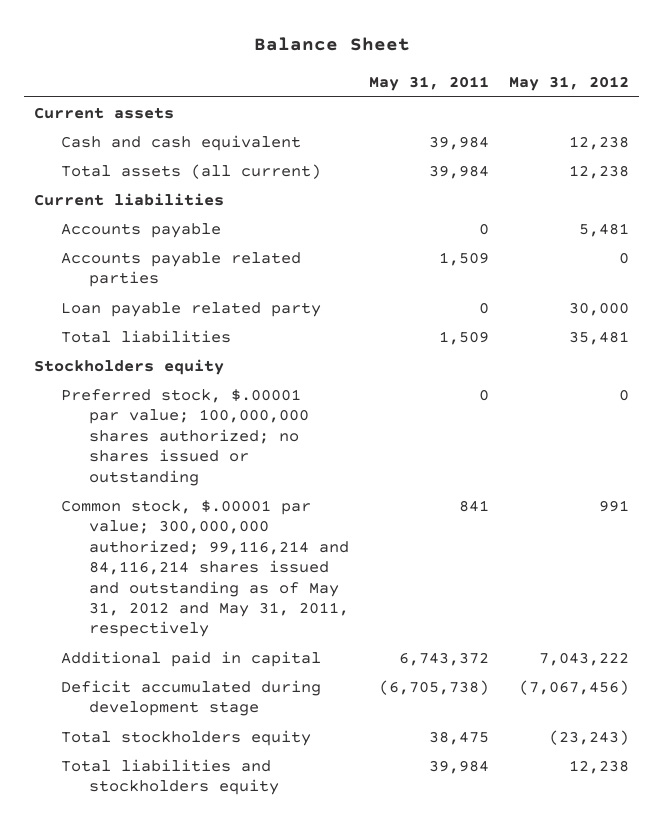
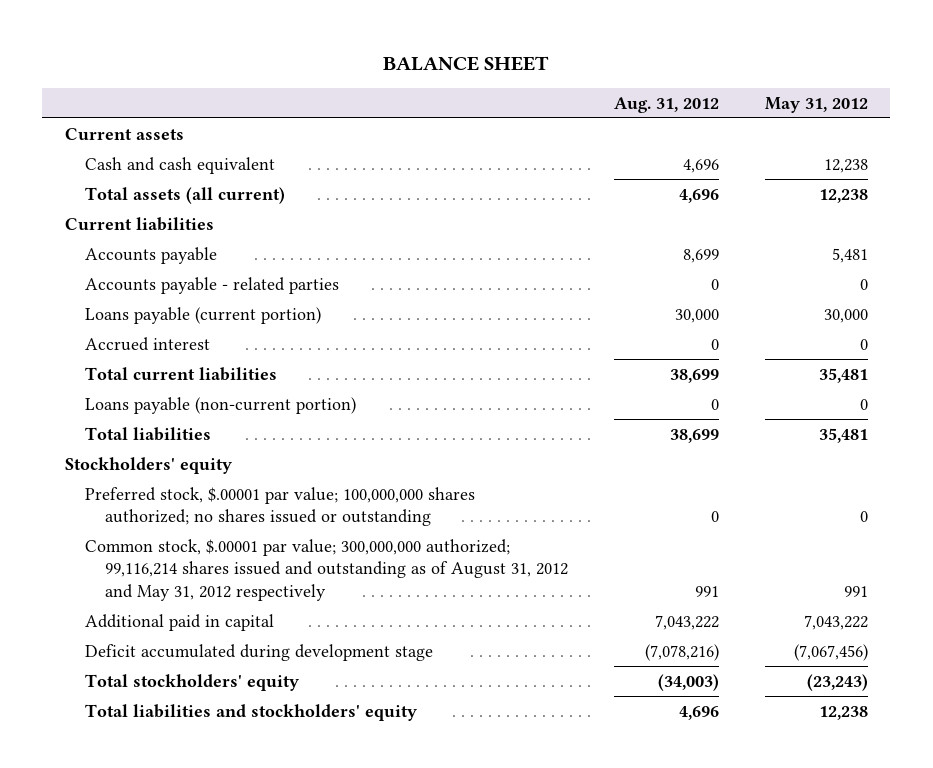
- Balance Sheet
+ BALANCE SHEET
- | May 31, 2011 | May 31, 2012
+ | Aug. 31, 2012 | May 31, 2012
- Accounts payable related parties | 1,509 | 0
- Loan payable related party | 0 | 30,000
+ Accounts payable - related parties | 0 | 0
+ Loans payable (current portion) | 30,000 | 30,000
+ Accrued interest | 0 | 0
+ Total current liabilities | 38,699 | 35,481
+ Loans payable (non-current portion) | 0 | 0
- Stockholders equity
+ Stockholders' equity
- Common stock, $.00001 par value; 300,000,000 authorized; 99,116,214 and 84,116,214 shares issued and outstanding as of May 31, 2012 and May 31, 2011, respectively | 841 | 991
+ Common stock, $.00001 par value; 300,000,000 authorized; 99,116,214 shares issued and outstanding as of August 31, 2012 and May 31, 2012 respectively | 991 | 991
- Total stockholders equity | 38,475 | (23,243)
- Total liabilities and stockholders equity | 39,984 | 12,238
+ Total stockholders' equity | (34,003) | (23,243)
+ Total liabilities and stockholders' equity | 4,696 | 12,238

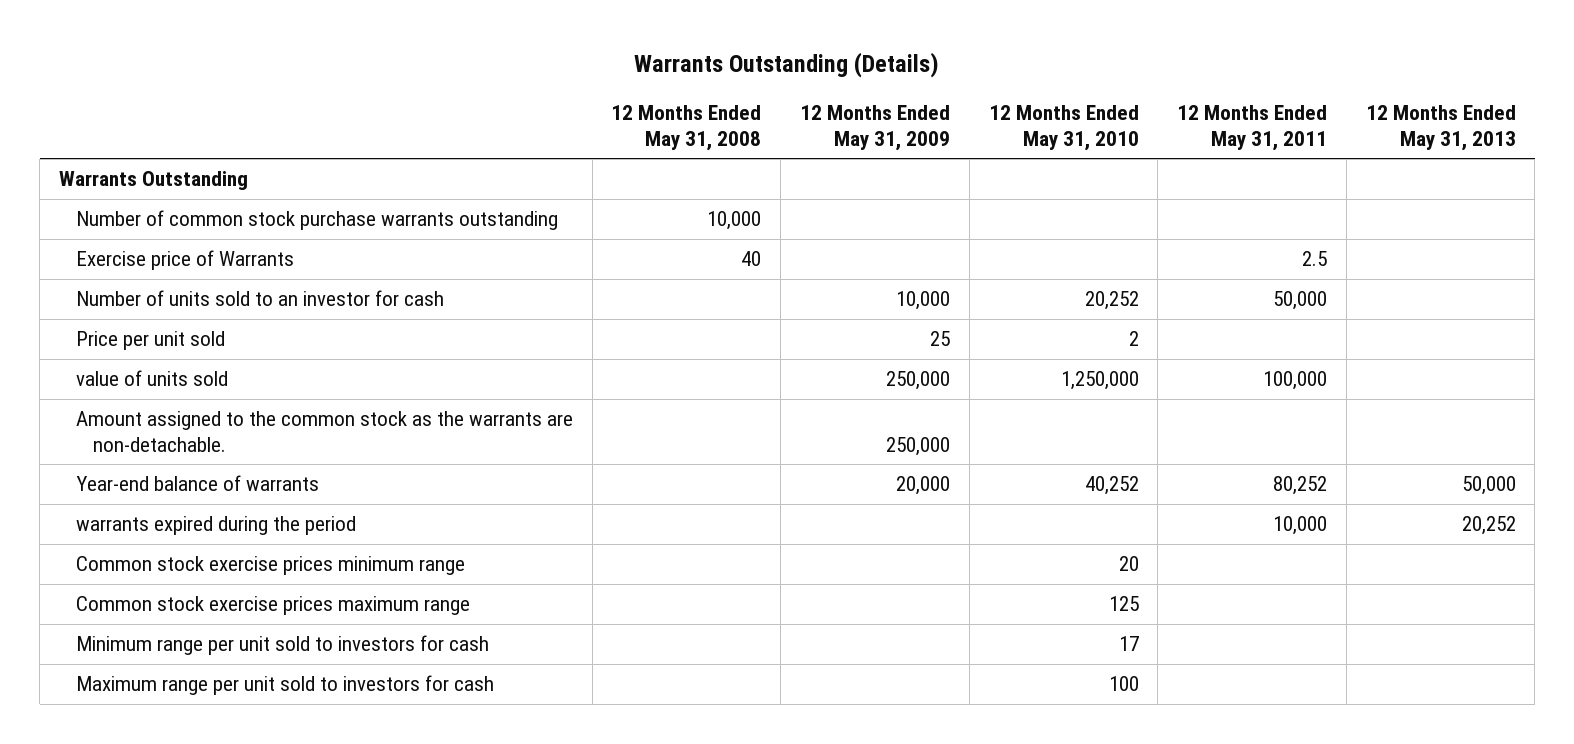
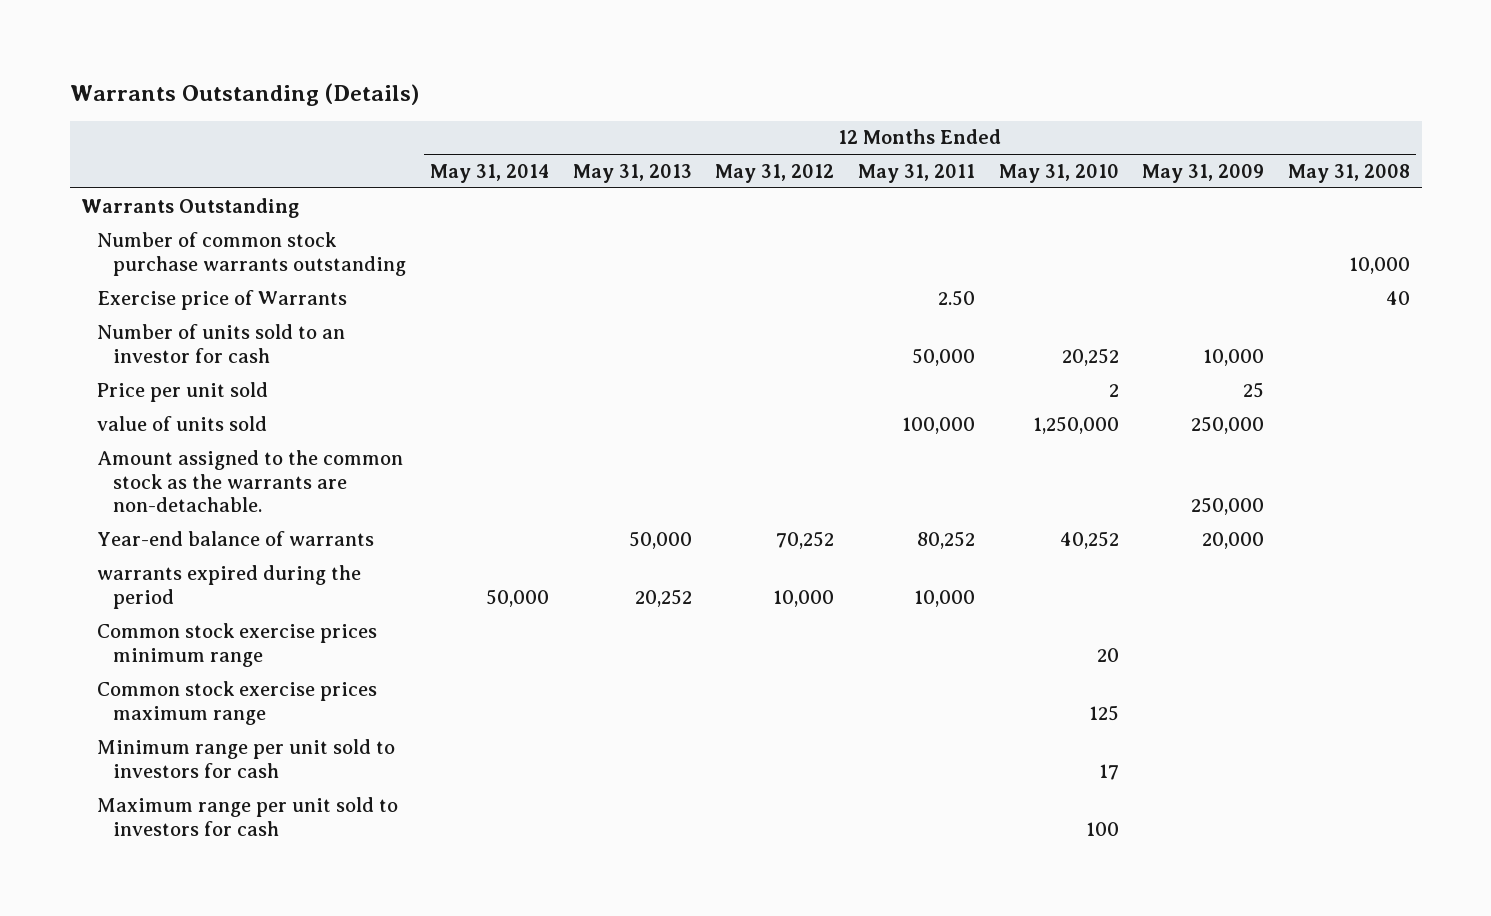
- | 12 Months Ended May 31, 2008 | 12 Months Ended May 31, 2009 | 12 Months Ended May 31, 2010 | 12 Months Ended May 31, 2011 | 12 Months Ended May 31, 2013
+ | 12 Months Ended May 31, 2014 | 12 Months Ended May 31, 2013 | 12 Months Ended May 31, 2012 | 12 Months Ended May 31, 2011 | 12 Months Ended May 31, 2010 | 12 Months Ended May 31, 2009 | 12 Months Ended May 31, 2008
- Exercise price of Warrants | 40 | | | 2.5 |
+ Exercise price of Warrants | | | | 2.50 | | | 40

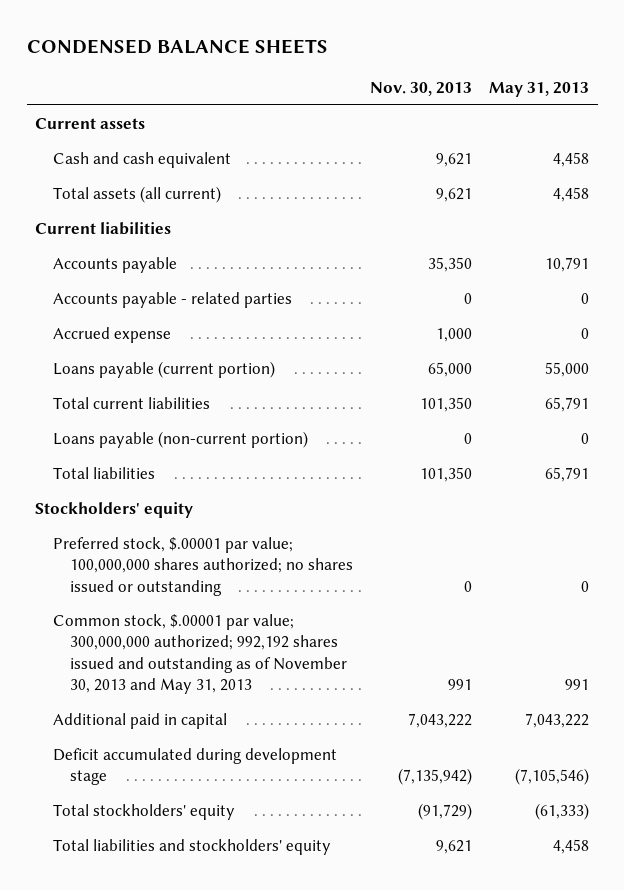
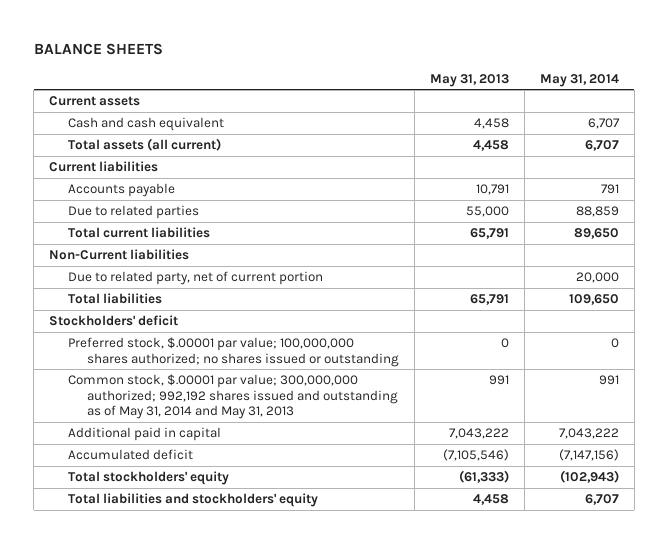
- CONDENSED BALANCE SHEETS
+ BALANCE SHEETS
- | Nov. 30, 2013 | May 31, 2013
+ | May 31, 2013 | May 31, 2014
- Accounts payable - related parties | 0 | 0
- Accrued expense | 1,000 | 0
- Loans payable (current portion) | 65,000 | 55,000
+ Due to related parties | 55,000 | 88,859
- Loans payable (non-current portion) | 0 | 0
+ Non-Current liabilities
+ Due to related party, net of current portion | | 20,000
- Stockholders' equity
+ Stockholders' deficit
- Common stock, $.00001 par value; 300,000,000 authorized; 992,192 shares issued and outstanding as of November 30, 2013 and May 31, 2013 | 991 | 991
+ Common stock, $.00001 par value; 300,000,000 authorized; 992,192 shares issued and outstanding as of May 31, 2014 and May 31, 2013 | 991 | 991
- Deficit accumulated during development stage | (7,135,942) | (7,105,546)
+ Accumulated deficit | (7,105,546) | (7,147,156)

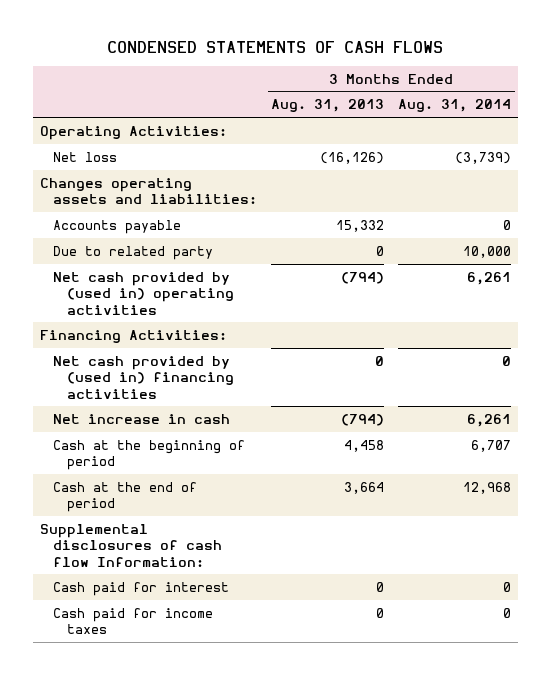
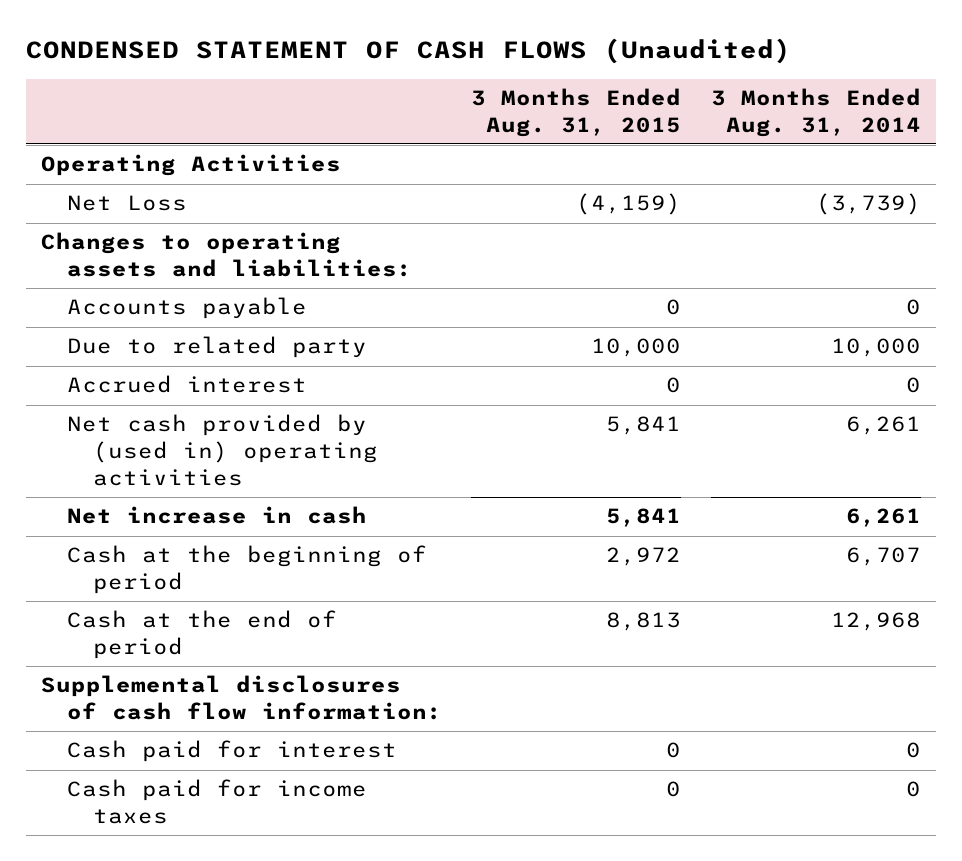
- CONDENSED STATEMENTS OF CASH FLOWS
+ CONDENSED STATEMENT OF CASH FLOWS (Unaudited)
- | 3 Months Ended Aug. 31, 2013 | 3 Months Ended Aug. 31, 2014
+ | 3 Months Ended Aug. 31, 2015 | 3 Months Ended Aug. 31, 2014
- Operating Activities:
- Net loss | (16,126) | (3,739)
- Changes operating assets and liabilities:
+ Operating Activities
+ Net Loss | (4,159) | (3,739)
+ Changes to operating assets and liabilities:
+ Accrued interest | 0 | 0
- Financing Activities:
- Net cash provided by (used in) financing activities | 0 | 0
- Supplemental disclosures of cash flow Information:
+ Supplemental disclosures of cash flow information:

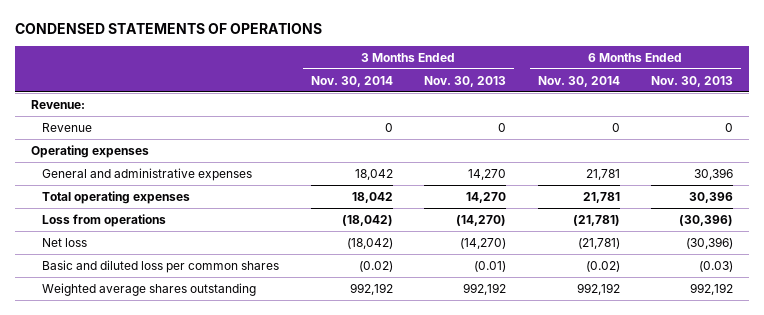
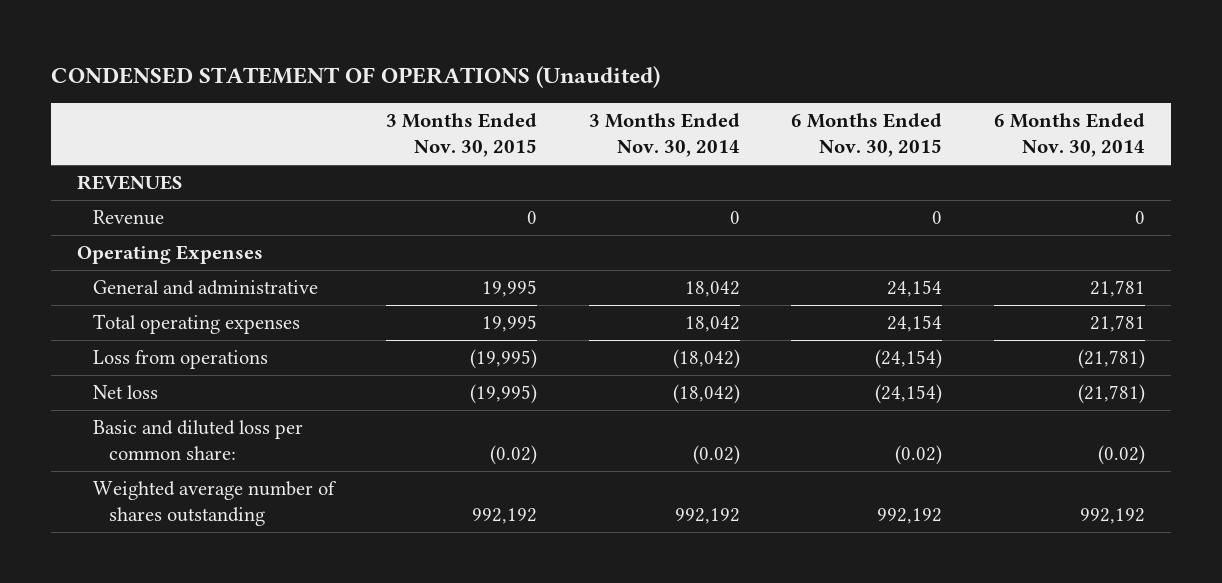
- CONDENSED STATEMENTS OF OPERATIONS
+ CONDENSED STATEMENT OF OPERATIONS (Unaudited)
- | 3 Months Ended Nov. 30, 2014 | 3 Months Ended Nov. 30, 2013 | 6 Months Ended Nov. 30, 2014 | 6 Months Ended Nov. 30, 2013
+ | 3 Months Ended Nov. 30, 2015 | 3 Months Ended Nov. 30, 2014 | 6 Months Ended Nov. 30, 2015 | 6 Months Ended Nov. 30, 2014
- Revenue:
+ REVENUES
- Operating expenses
- General and administrative expenses | 18,042 | 14,270 | 21,781 | 30,396
+ Operating Expenses
+ General and administrative | 19,995 | 18,042 | 24,154 | 21,781
- Basic and diluted loss per common shares | (0.02) | (0.01) | (0.02) | (0.03)
- Weighted average shares outstanding | 992,192 | 992,192 | 992,192 | 992,192
+ Basic and diluted loss per common share: | (0.02) | (0.02) | (0.02) | (0.02)
+ Weighted average number of shares outstanding | 992,192 | 992,192 | 992,192 | 992,192

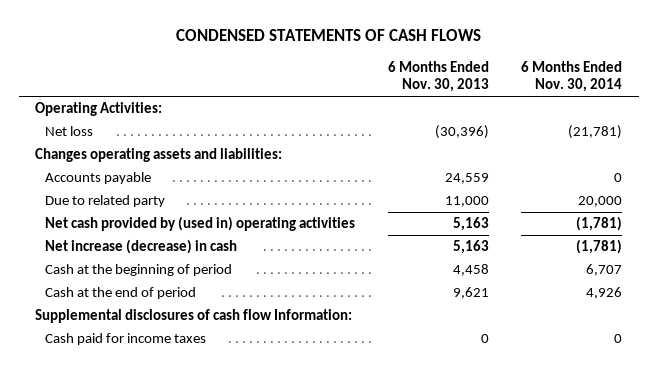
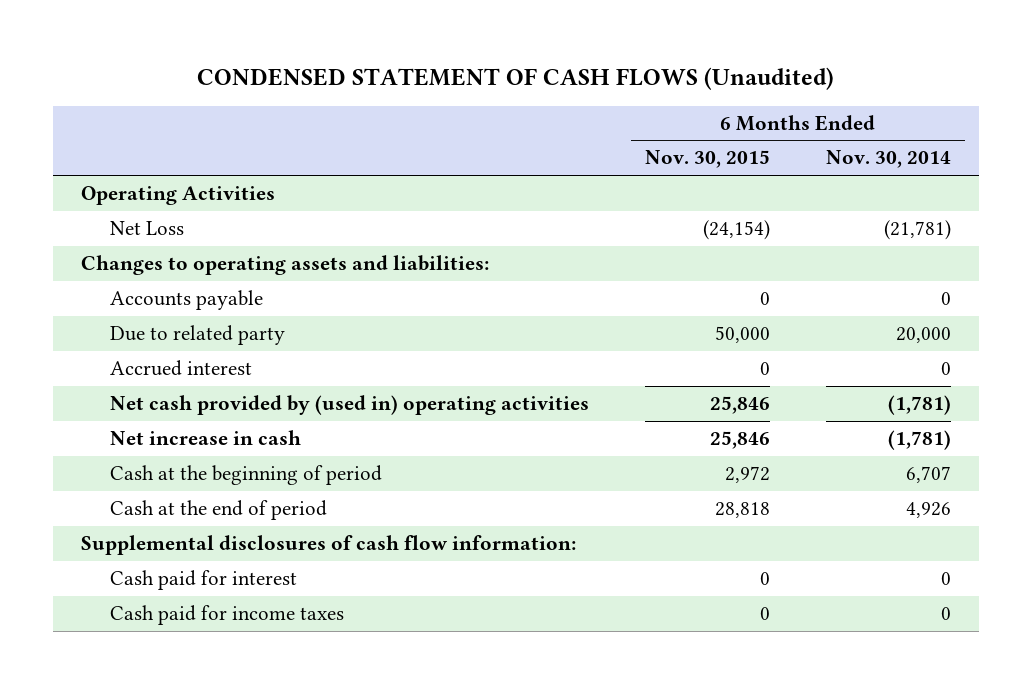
- CONDENSED STATEMENTS OF CASH FLOWS
+ CONDENSED STATEMENT OF CASH FLOWS (Unaudited)
- | 6 Months Ended Nov. 30, 2013 | 6 Months Ended Nov. 30, 2014
+ | 6 Months Ended Nov. 30, 2015 | 6 Months Ended Nov. 30, 2014
- Operating Activities:
- Net loss | (30,396) | (21,781)
- Changes operating assets and liabilities:
+ Operating Activities
+ Net Loss | (24,154) | (21,781)
+ Changes to operating assets and liabilities:
+ Accrued interest | 0 | 0
- Net increase (decrease) in cash | 5,163 | (1,781)
+ Net increase in cash | 25,846 | (1,781)
- Supplemental disclosures of cash flow Information:
+ Supplemental disclosures of cash flow information:
+ Cash paid for interest | 0 | 0

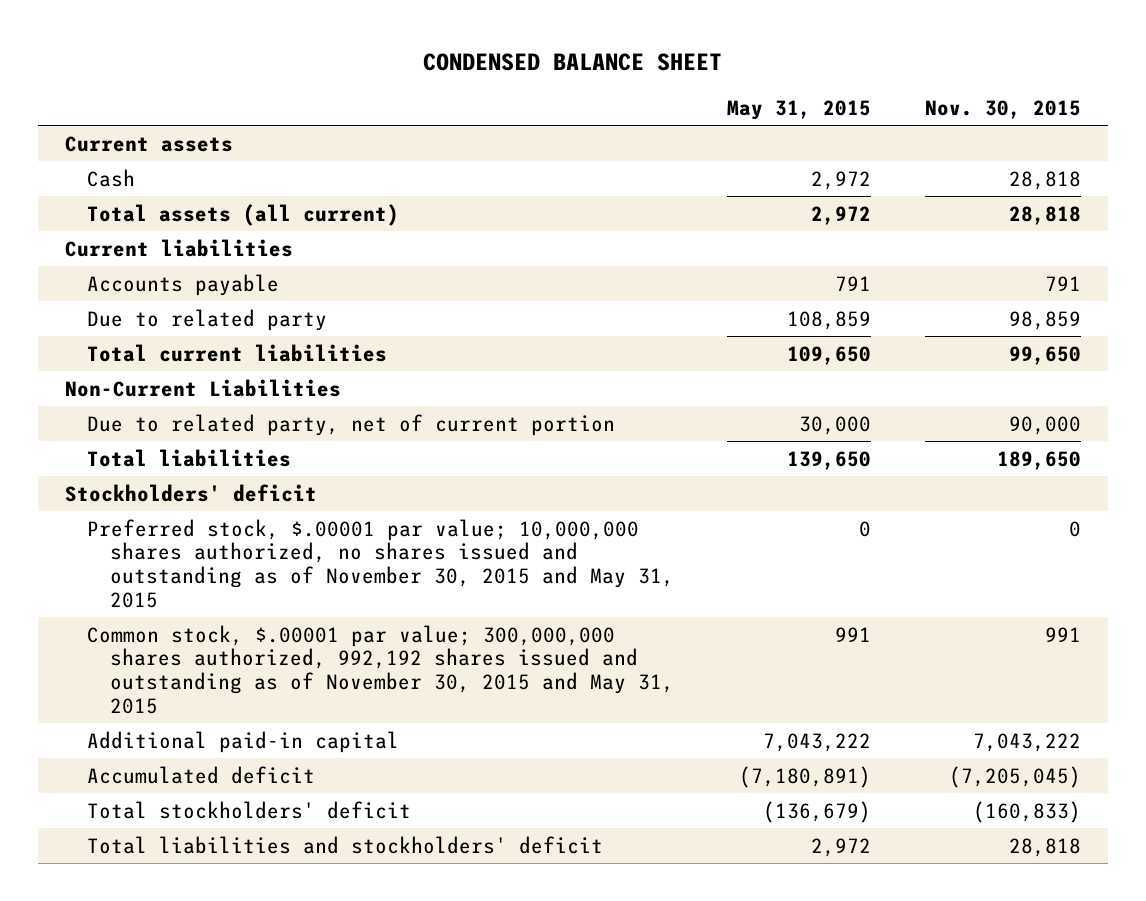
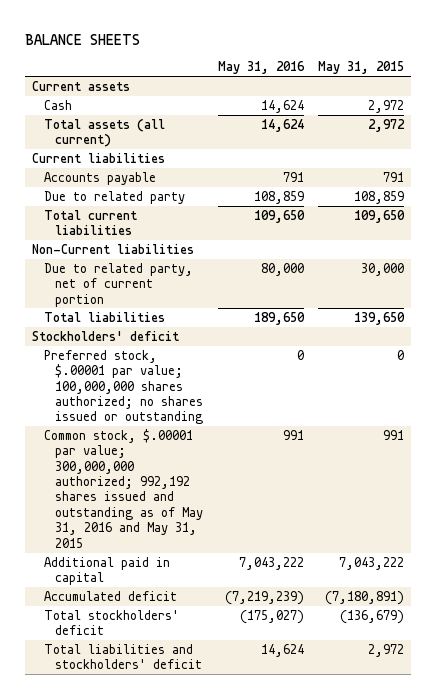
- CONDENSED BALANCE SHEET
+ BALANCE SHEETS
- | May 31, 2015 | Nov. 30, 2015
+ | May 31, 2016 | May 31, 2015
- Non-Current Liabilities
+ Non-Current liabilities
- Preferred stock, $.00001 par value; 10,000,000 shares authorized, no shares issued and outstanding as of November 30, 2015 and May 31, 2015 | 0 | 0
- Common stock, $.00001 par value; 300,000,000 shares authorized, 992,192 shares issued and outstanding as of November 30, 2015 and May 31, 2015 | 991 | 991
- Additional paid-in capital | 7,043,222 | 7,043,222
+ Preferred stock, $.00001 par value; 100,000,000 shares authorized; no shares issued or outstanding | 0 | 0
+ Common stock, $.00001 par value; 300,000,000 authorized; 992,192 shares issued and outstanding as of May 31, 2016 and May 31, 2015 | 991 | 991
+ Additional paid in capital | 7,043,222 | 7,043,222

